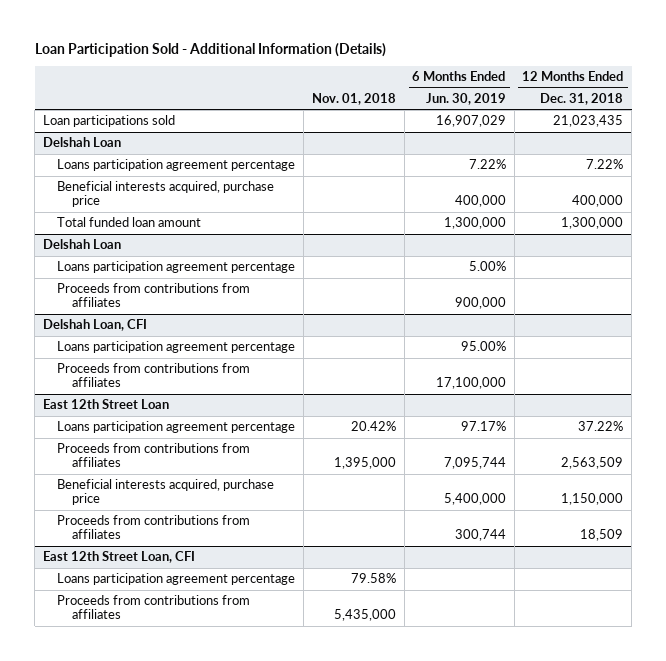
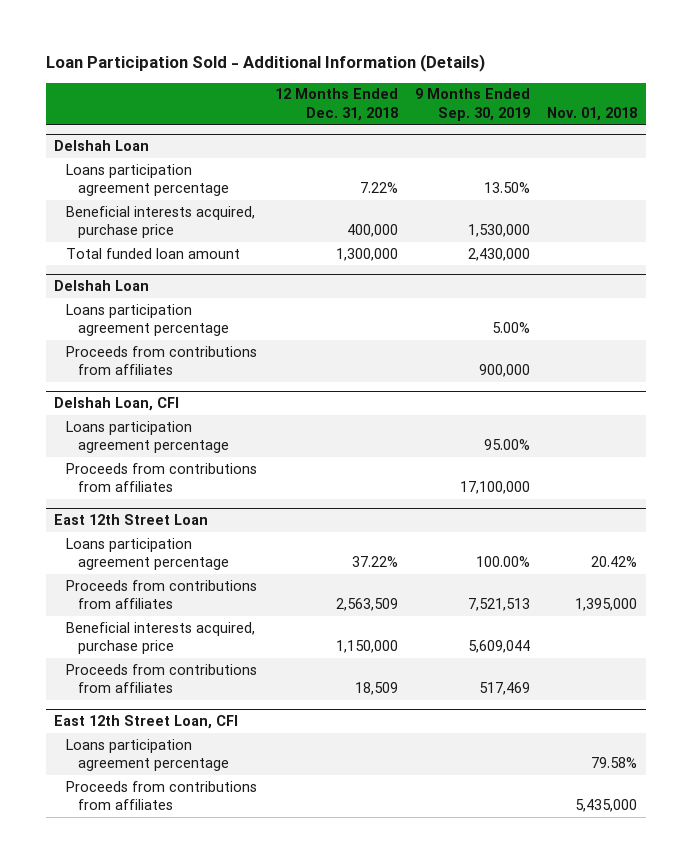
- | Nov. 01, 2018 | 6 Months Ended Jun. 30, 2019 | 12 Months Ended Dec. 31, 2018
+ | 12 Months Ended Dec. 31, 2018 | 9 Months Ended Sep. 30, 2019 | Nov. 01, 2018
- Loan participations sold | | 16,907,029 | 21,023,435

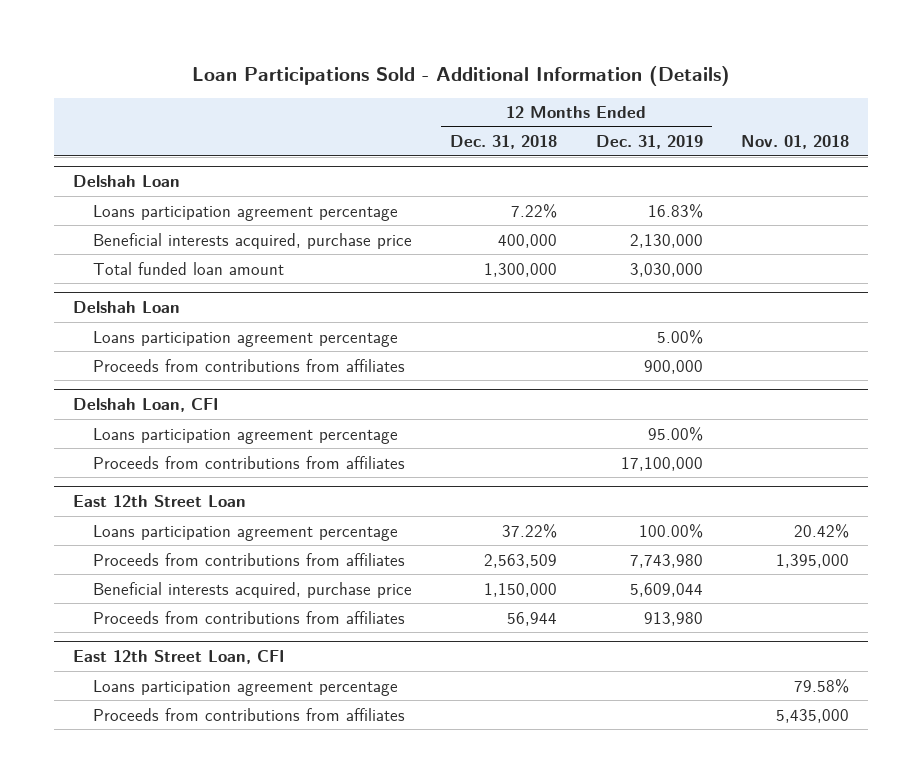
- Loan Participation Sold - Additional Information (Details)
+ Loan Participations Sold - Additional Information (Details)
- | 12 Months Ended Dec. 31, 2018 | 9 Months Ended Sep. 30, 2019 | Nov. 01, 2018
+ | 12 Months Ended Dec. 31, 2018 | 12 Months Ended Dec. 31, 2019 | Nov. 01, 2018
@ East 12th Street Loan
- Proceeds from contributions from affiliates | 18,509 | 517,469 |
+ Proceeds from contributions from affiliates | 56,944 | 913,980 |

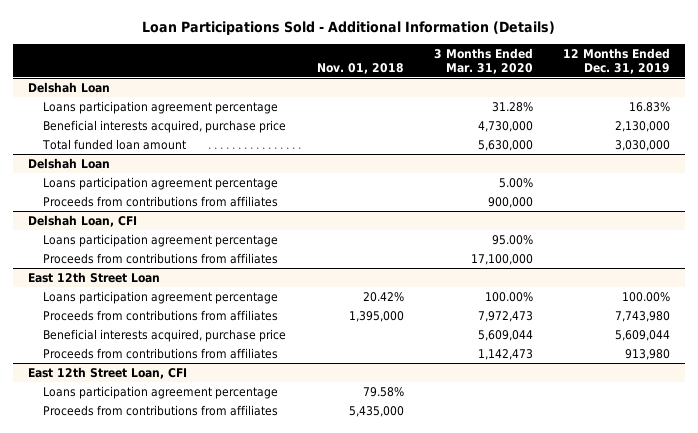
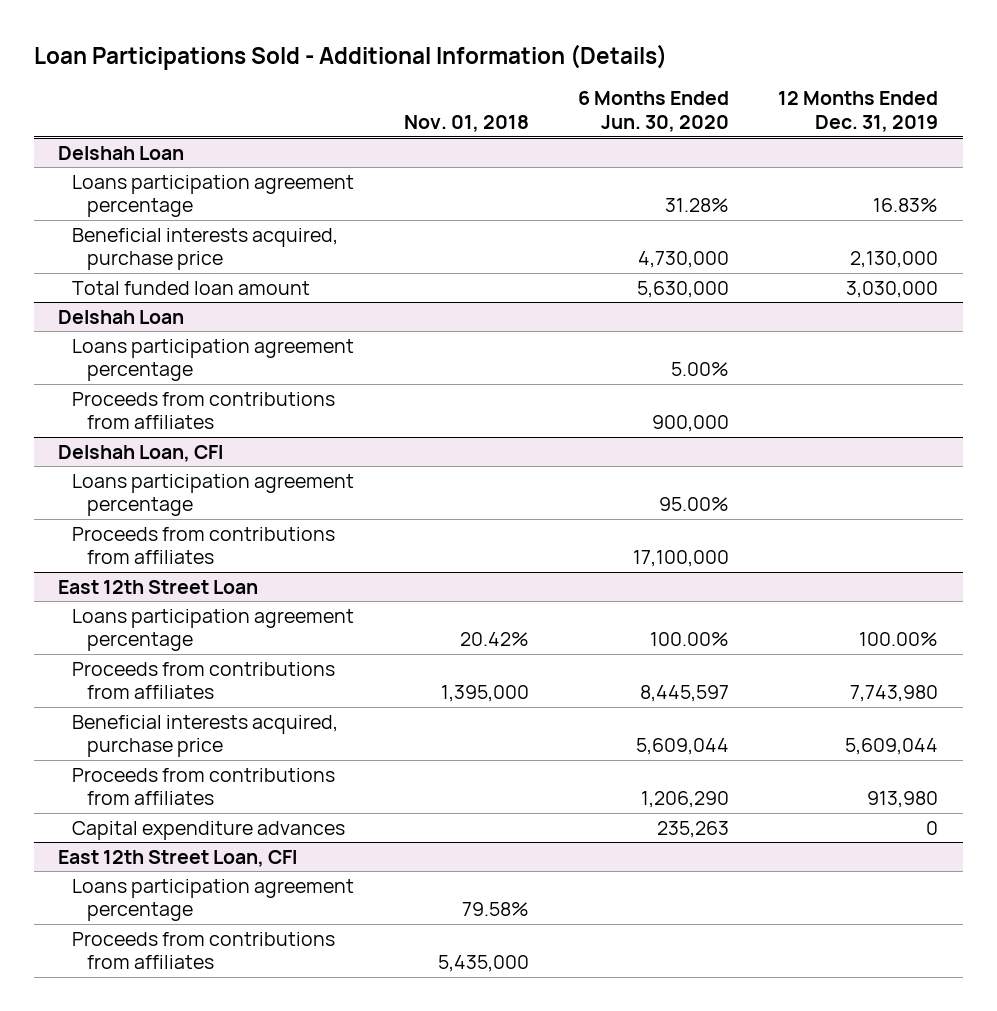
- | Nov. 01, 2018 | 3 Months Ended Mar. 31, 2020 | 12 Months Ended Dec. 31, 2019
+ | Nov. 01, 2018 | 6 Months Ended Jun. 30, 2020 | 12 Months Ended Dec. 31, 2019
@ East 12th Street Loan
+ Capital expenditure advances | | 235,263 | 0

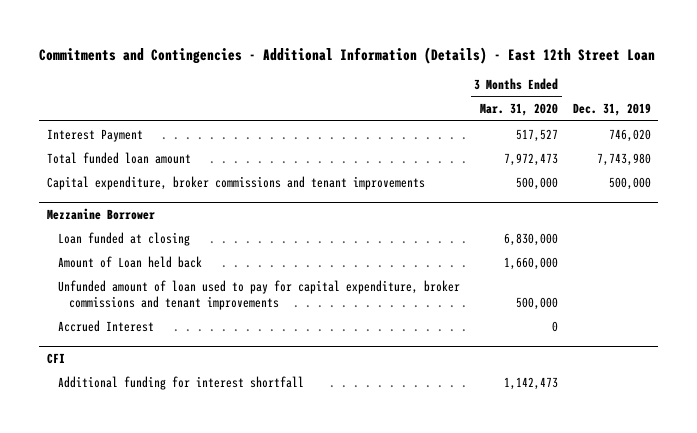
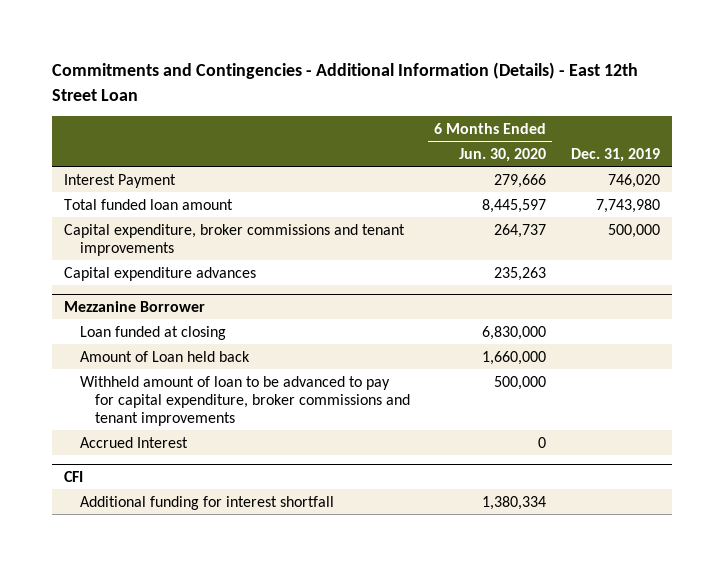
- | 3 Months Ended Mar. 31, 2020 | Dec. 31, 2019
+ | 6 Months Ended Jun. 30, 2020 | Dec. 31, 2019
+ Capital expenditure advances | 235,263 |
@ Mezzanine Borrower
- Unfunded amount of loan used to pay for capital expenditure, broker commissions and tenant improvements | 500,000 |
+ Withheld amount of loan to be advanced to pay for capital expenditure, broker commissions and tenant improvements | 500,000 |

